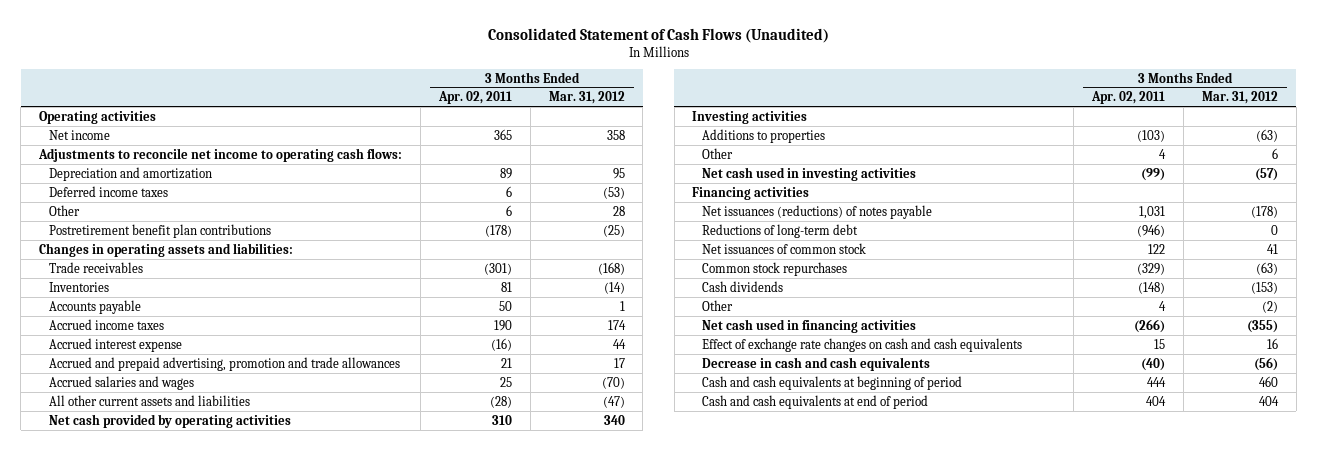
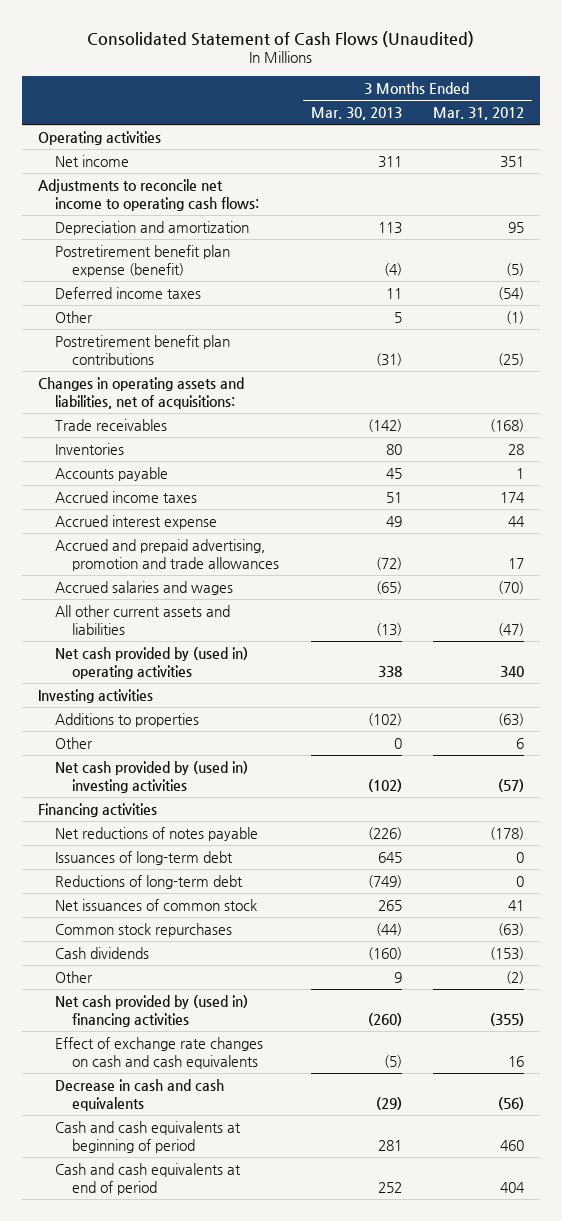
- | 3 Months Ended Apr. 02, 2011 | 3 Months Ended Mar. 31, 2012
+ | 3 Months Ended Mar. 30, 2013 | 3 Months Ended Mar. 31, 2012
- Net income | 365 | 358
+ Net income | 311 | 351
- Deferred income taxes | 6 | (53)
- Other | 6 | 28
+ Postretirement benefit plan expense (benefit) | (4) | (5)
+ Deferred income taxes | 11 | (54)
+ Other | 5 | (1)
- Changes in operating assets and liabilities:
+ Changes in operating assets and liabilities, net of acquisitions:
- Inventories | 81 | (14)
+ Inventories | 80 | 28
- Net cash provided by operating activities | 310 | 340
+ Net cash provided by (used in) operating activities | 338 | 340
- Net cash used in investing activities | (99) | (57)
+ Net cash provided by (used in) investing activities | (102) | (57)
- Net issuances (reductions) of notes payable | 1,031 | (178)
+ Net reductions of notes payable | (226) | (178)
+ Issuances of long-term debt | 645 | 0
- Net cash used in financing activities | (266) | (355)
+ Net cash provided by (used in) financing activities | (260) | (355)

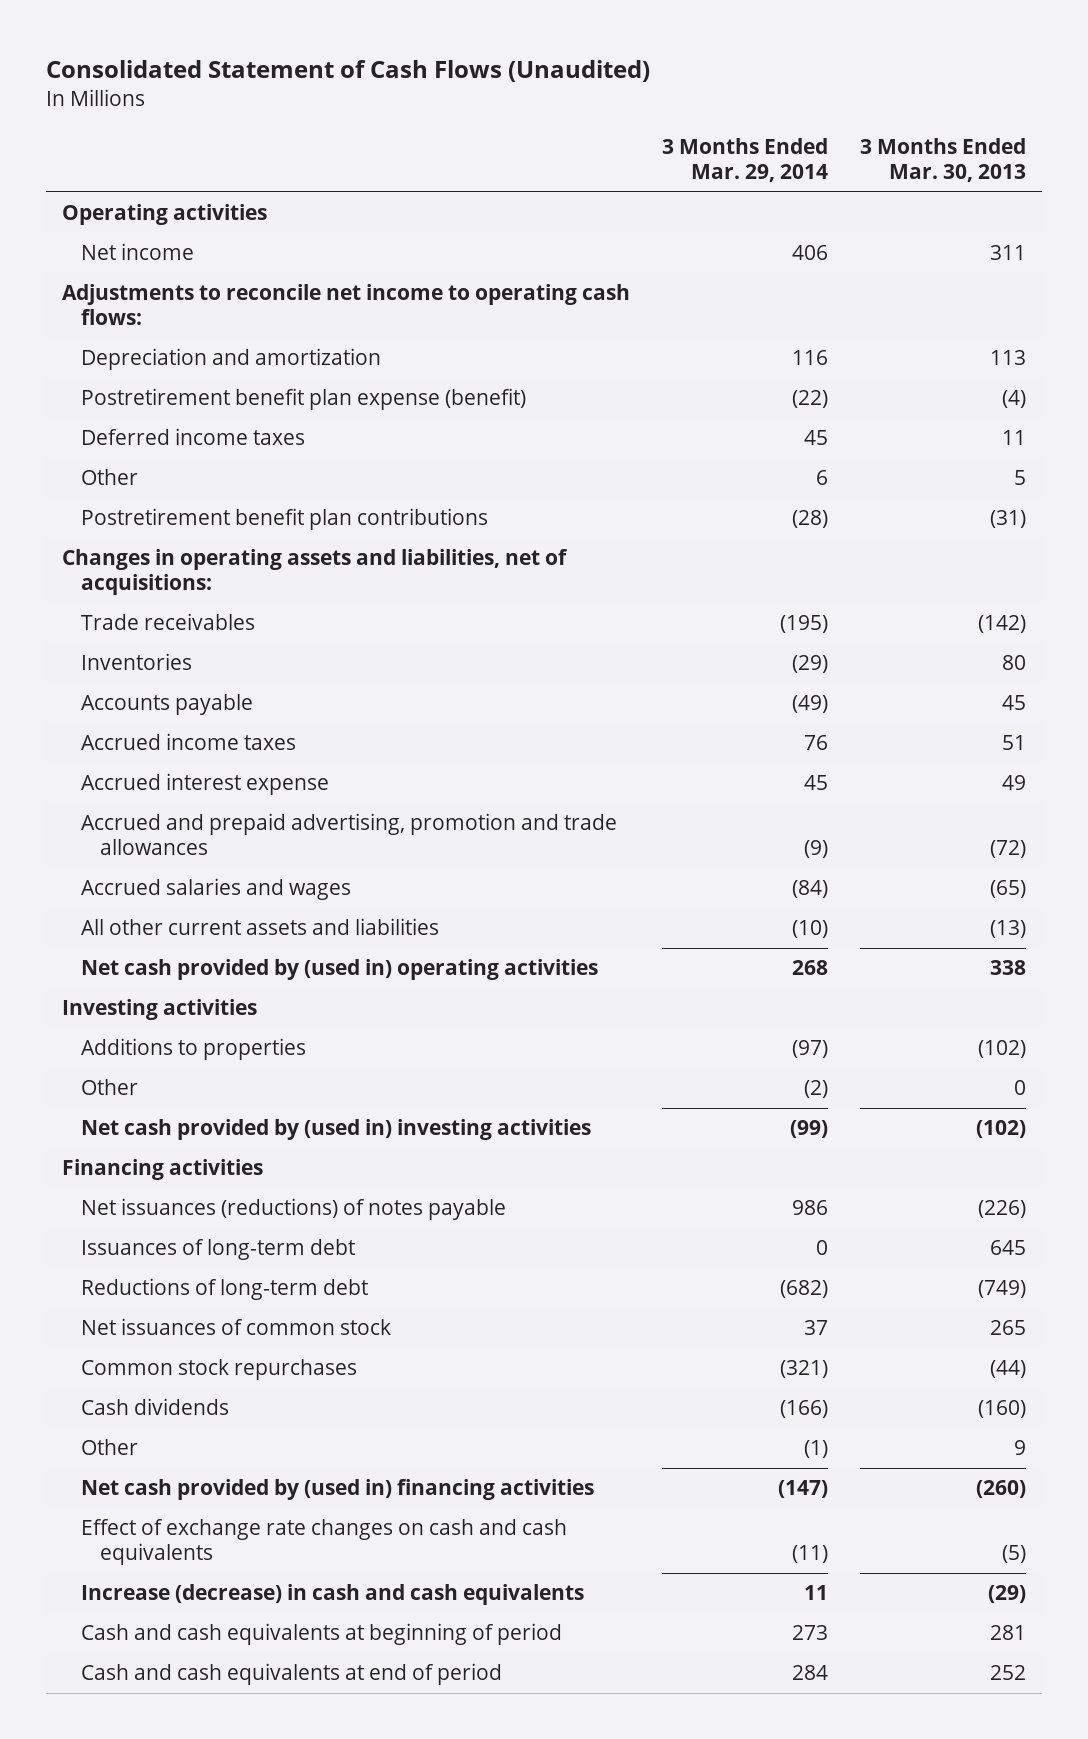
- | 3 Months Ended Mar. 30, 2013 | 3 Months Ended Mar. 31, 2012
+ | 3 Months Ended Mar. 29, 2014 | 3 Months Ended Mar. 30, 2013
- Net reductions of notes payable | (226) | (178)
+ Net issuances (reductions) of notes payable | 986 | (226)
- Decrease in cash and cash equivalents | (29) | (56)
+ Increase (decrease) in cash and cash equivalents | 11 | (29)

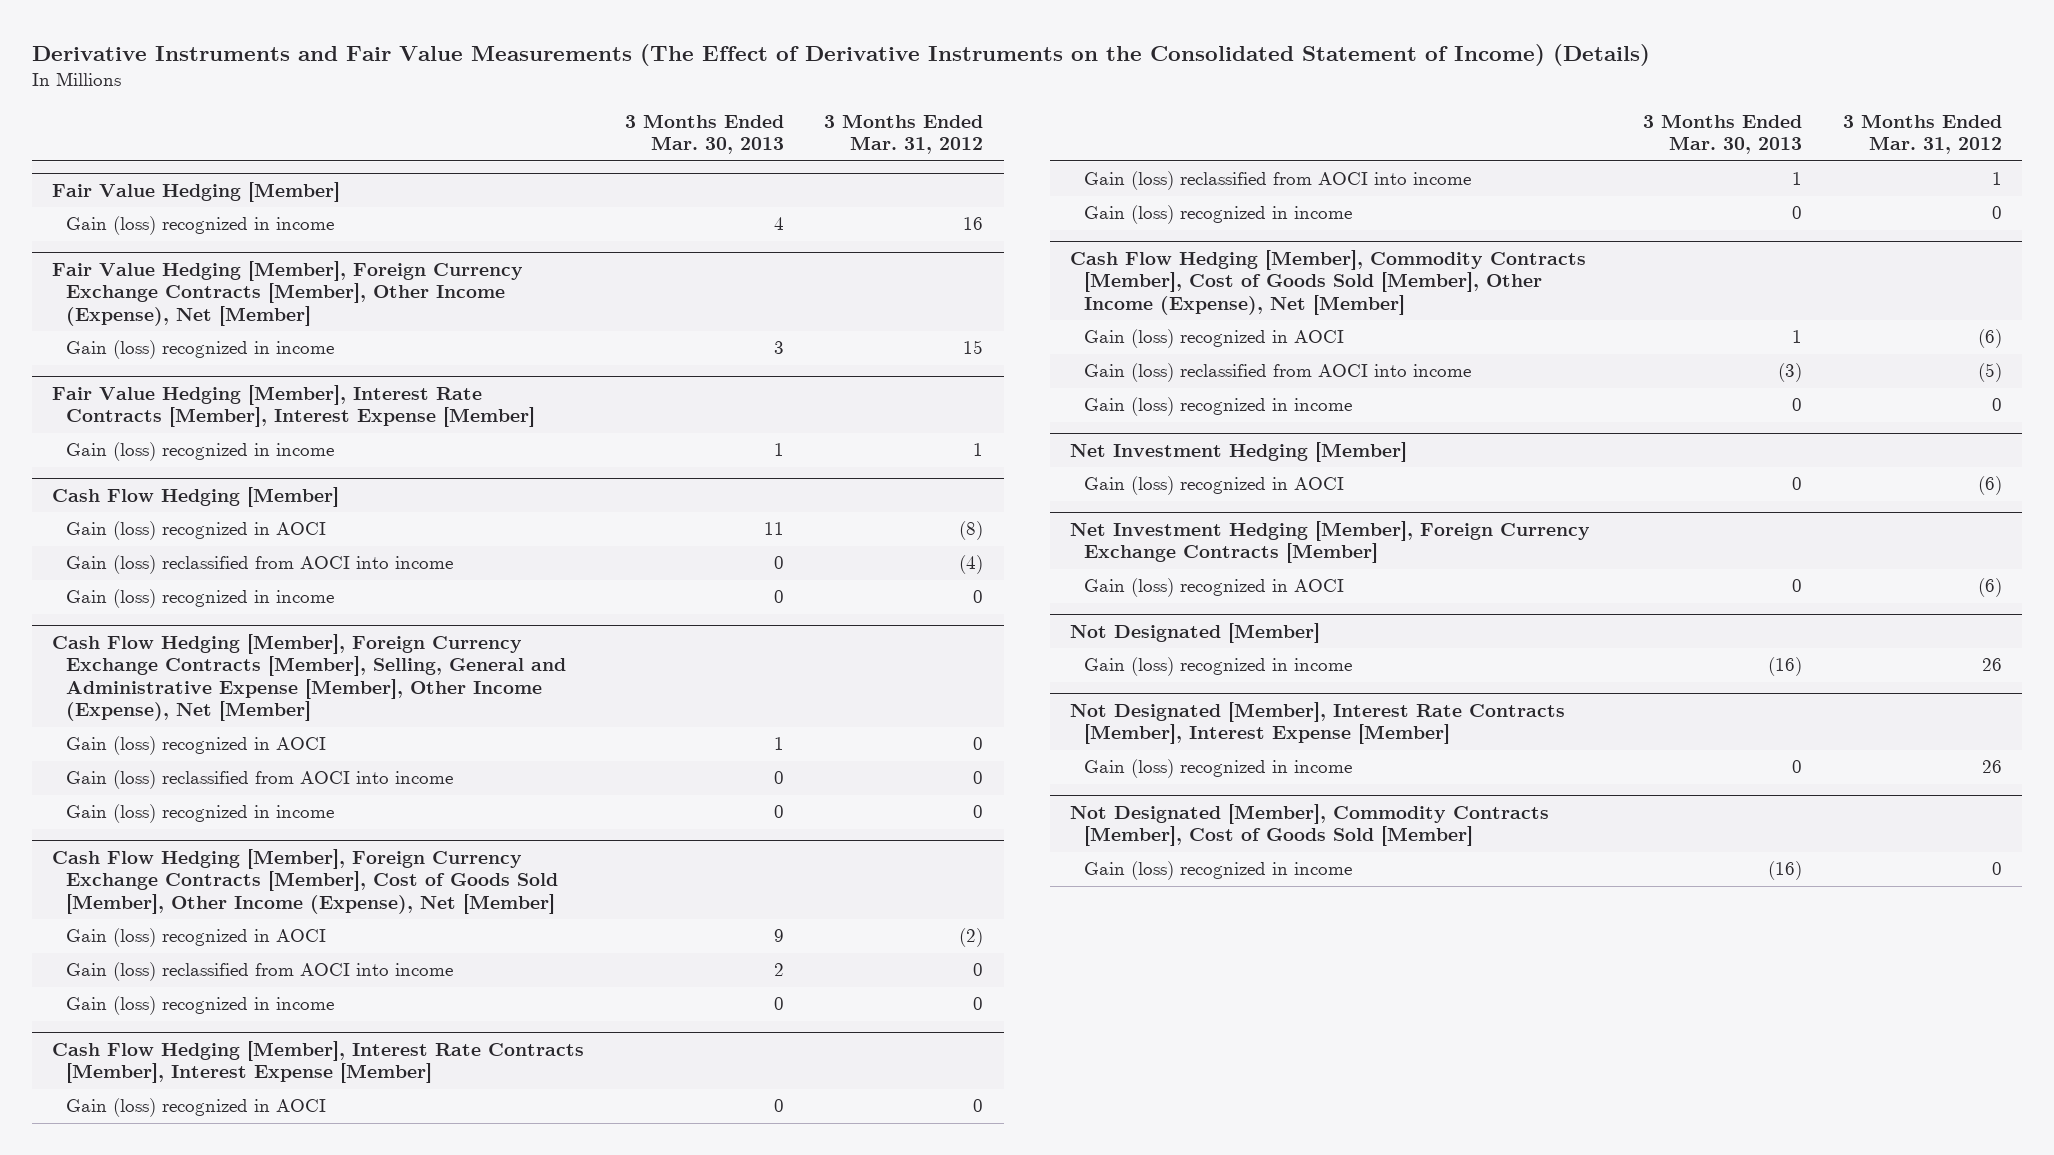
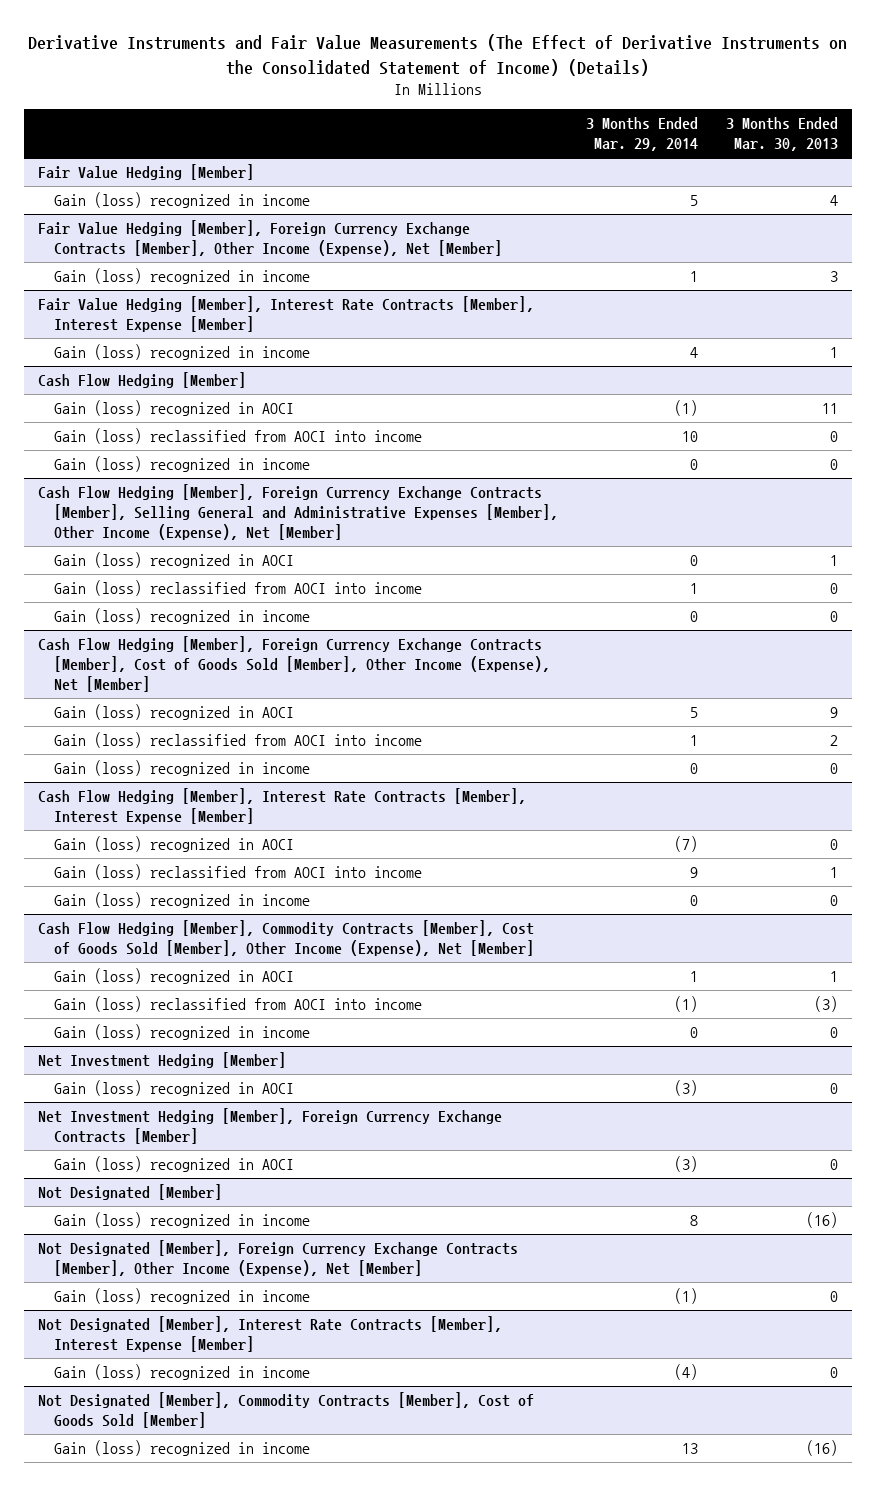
- | 3 Months Ended Mar. 30, 2013 | 3 Months Ended Mar. 31, 2012
+ | 3 Months Ended Mar. 29, 2014 | 3 Months Ended Mar. 30, 2013
- Cash Flow Hedging [Member], Foreign Currency Exchange Contracts [Member], Selling, General and Administrative Expense [Member], Other Income (Expense), Net [Member]
+ Cash Flow Hedging [Member], Foreign Currency Exchange Contracts [Member], Selling General and Administrative Expenses [Member], Other Income (Expense), Net [Member]
+ Not Designated [Member], Foreign Currency Exchange Contracts [Member], Other Income (Expense), Net [Member]
+ Gain (loss) recognized in income | (1) | 0

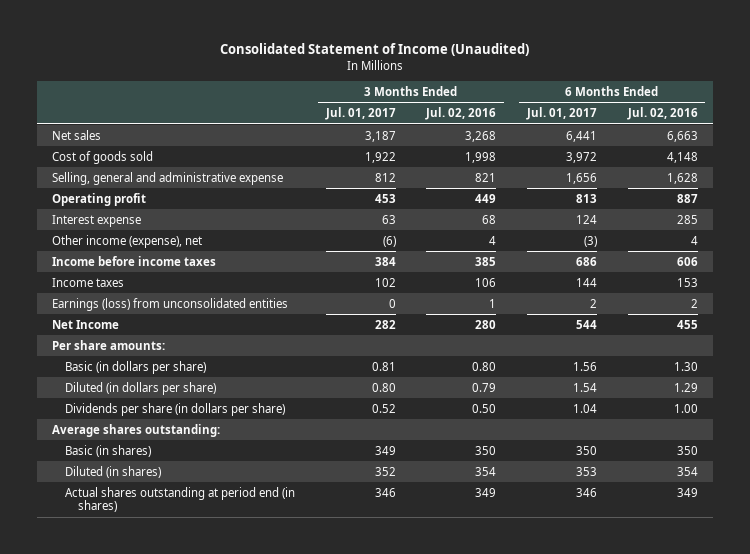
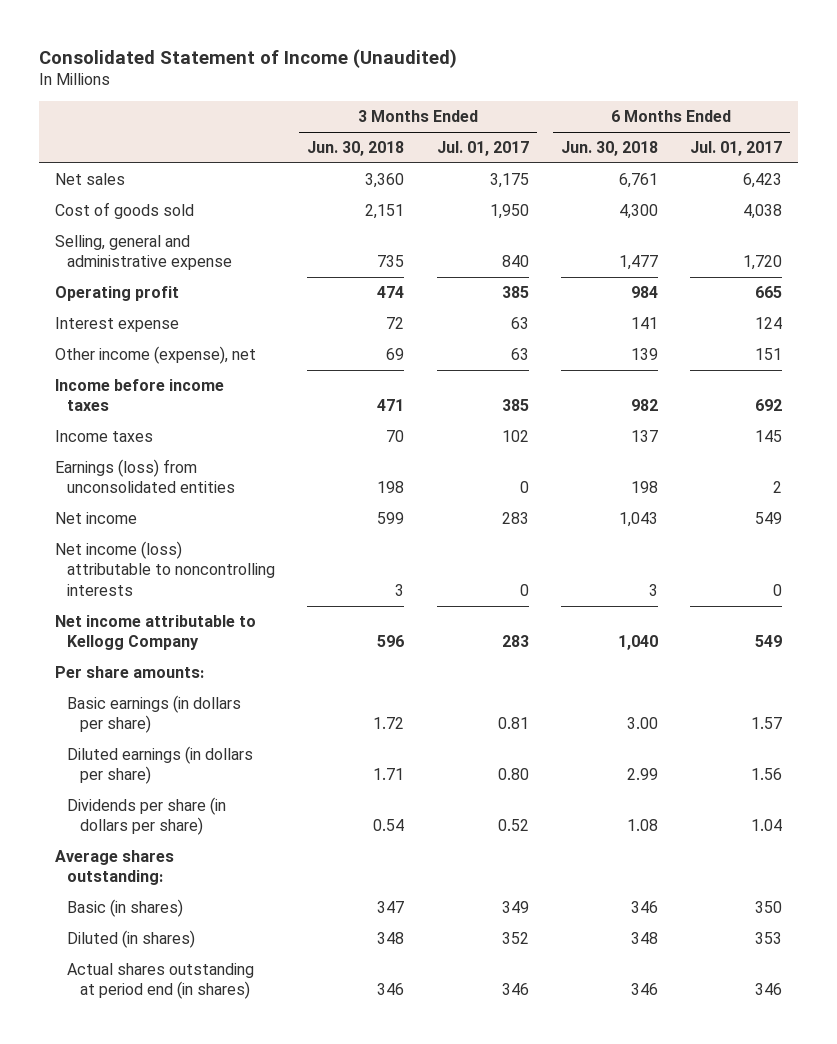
- | 3 Months Ended Jul. 01, 2017 | 3 Months Ended Jul. 02, 2016 | 6 Months Ended Jul. 01, 2017 | 6 Months Ended Jul. 02, 2016
+ | 3 Months Ended Jun. 30, 2018 | 3 Months Ended Jul. 01, 2017 | 6 Months Ended Jun. 30, 2018 | 6 Months Ended Jul. 01, 2017
- Net sales | 3,187 | 3,268 | 6,441 | 6,663
- Cost of goods sold | 1,922 | 1,998 | 3,972 | 4,148
- Selling, general and administrative expense | 812 | 821 | 1,656 | 1,628
- Operating profit | 453 | 449 | 813 | 887
+ Net sales | 3,360 | 3,175 | 6,761 | 6,423
+ Cost of goods sold | 2,151 | 1,950 | 4,300 | 4,038
+ Selling, general and administrative expense | 735 | 840 | 1,477 | 1,720
+ Operating profit | 474 | 385 | 984 | 665
- Other income (expense), net | (6) | 4 | (3) | 4
- Income before income taxes | 384 | 385 | 686 | 606
- Income taxes | 102 | 106 | 144 | 153
+ Other income (expense), net | 69 | 63 | 139 | 151
+ Income before income taxes | 471 | 385 | 982 | 692
+ Income taxes | 70 | 102 | 137 | 145
- Net Income | 282 | 280 | 544 | 455
+ Net income | 599 | 283 | 1,043 | 549
+ Net income (loss) attributable to noncontrolling interests | 3 | 0 | 3 | 0
+ Net income attributable to Kellogg Company | 596 | 283 | 1,040 | 549
- Basic (in dollars per share) | 0.81 | 0.80 | 1.56 | 1.30
- Diluted (in dollars per share) | 0.80 | 0.79 | 1.54 | 1.29
+ Basic earnings (in dollars per share) | 1.72 | 0.81 | 3.00 | 1.57
+ Diluted earnings (in dollars per share) | 1.71 | 0.80 | 2.99 | 1.56

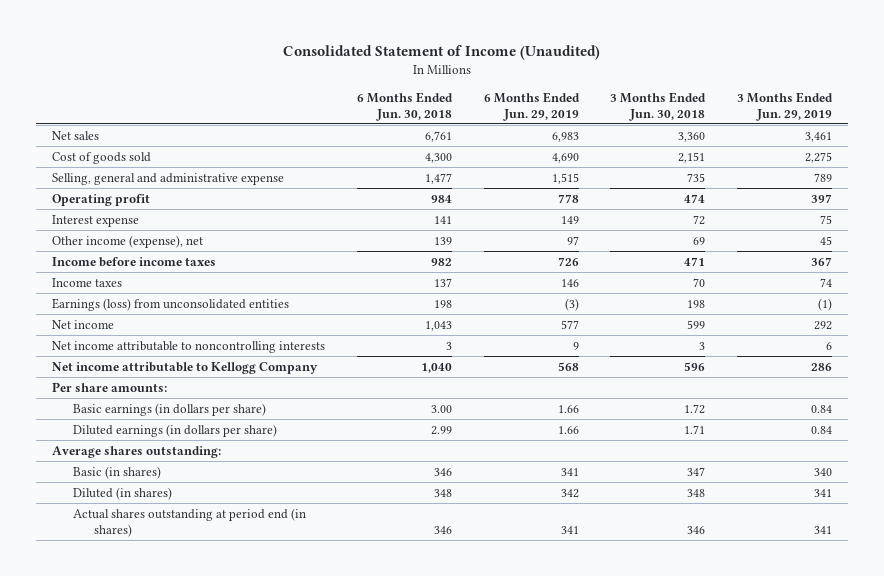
- | 3 Months Ended Jun. 30, 2018 | 3 Months Ended Jul. 01, 2017 | 6 Months Ended Jun. 30, 2018 | 6 Months Ended Jul. 01, 2017
+ | 6 Months Ended Jun. 30, 2018 | 6 Months Ended Jun. 29, 2019 | 3 Months Ended Jun. 30, 2018 | 3 Months Ended Jun. 29, 2019
- Net income (loss) attributable to noncontrolling interests | 3 | 0 | 3 | 0
+ Net income attributable to noncontrolling interests | 3 | 9 | 3 | 6
- Dividends per share (in dollars per share) | 0.54 | 0.52 | 1.08 | 1.04

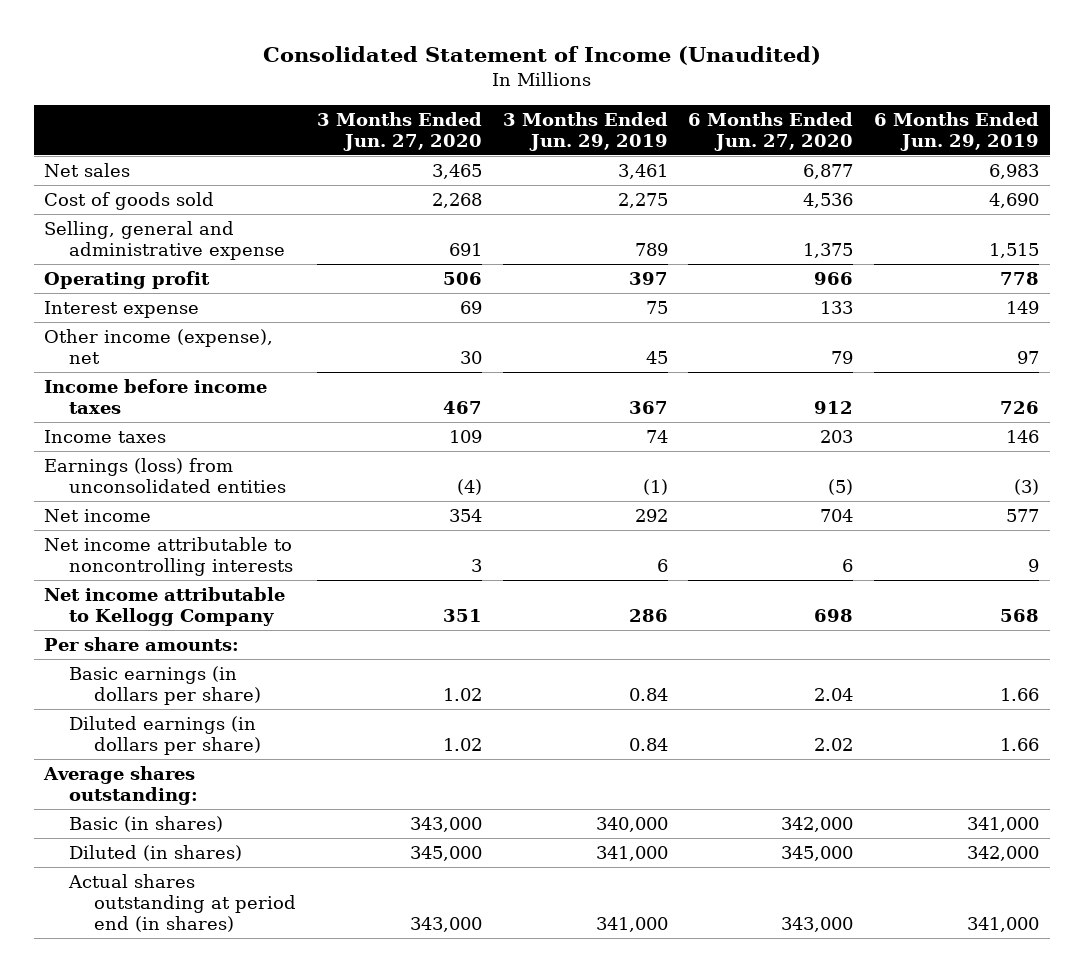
- | 6 Months Ended Jun. 30, 2018 | 6 Months Ended Jun. 29, 2019 | 3 Months Ended Jun. 30, 2018 | 3 Months Ended Jun. 29, 2019
+ | 3 Months Ended Jun. 27, 2020 | 3 Months Ended Jun. 29, 2019 | 6 Months Ended Jun. 27, 2020 | 6 Months Ended Jun. 29, 2019
- Basic (in shares) | 346 | 341 | 347 | 340
- Diluted (in shares) | 348 | 342 | 348 | 341
- Actual shares outstanding at period end (in shares) | 346 | 341 | 346 | 341
+ Basic (in shares) | 343,000 | 340,000 | 342,000 | 341,000
+ Diluted (in shares) | 345,000 | 341,000 | 345,000 | 342,000
+ Actual shares outstanding at period end (in shares) | 343,000 | 341,000 | 343,000 | 341,000

